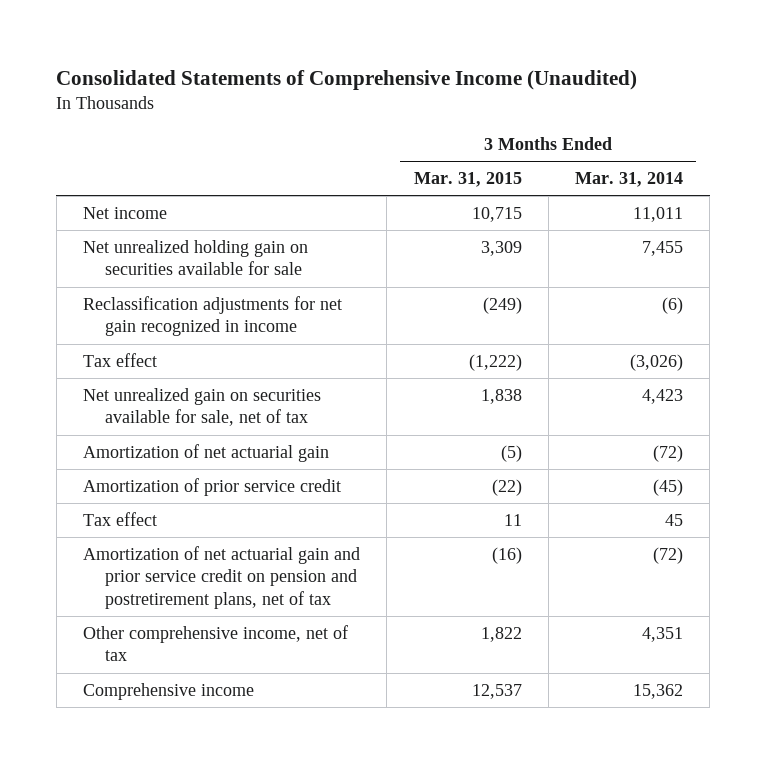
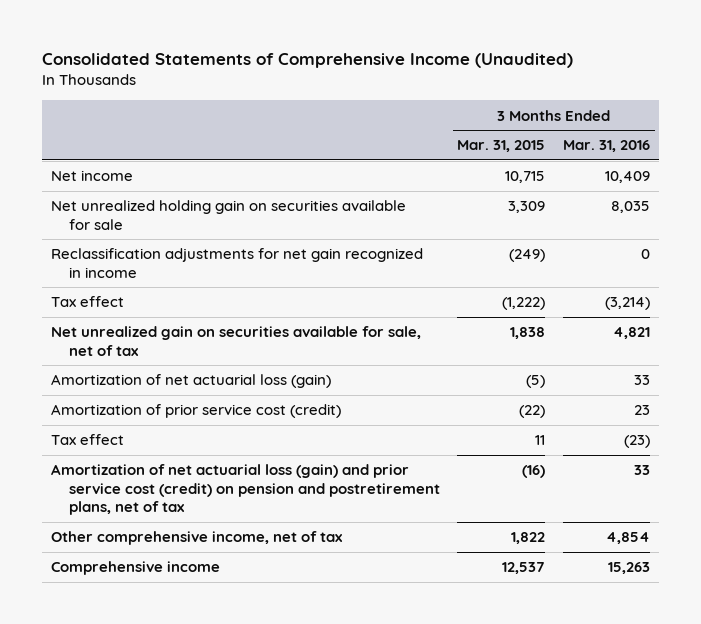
- | 3 Months Ended Mar. 31, 2015 | 3 Months Ended Mar. 31, 2014
+ | 3 Months Ended Mar. 31, 2015 | 3 Months Ended Mar. 31, 2016
- Amortization of net actuarial gain | (5) | (72)
- Amortization of prior service credit | (22) | (45)
+ Amortization of net actuarial loss (gain) | (5) | 33
+ Amortization of prior service cost (credit) | (22) | 23
- Amortization of net actuarial gain and prior service credit on pension and postretirement plans, net of tax | (16) | (72)
+ Amortization of net actuarial loss (gain) and prior service cost (credit) on pension and postretirement plans, net of tax | (16) | 33

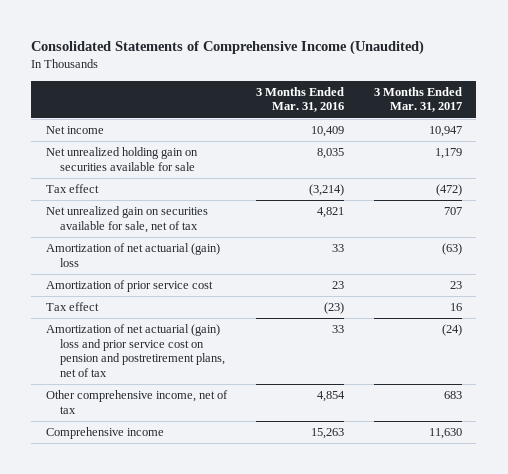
- | 3 Months Ended Mar. 31, 2015 | 3 Months Ended Mar. 31, 2016
+ | 3 Months Ended Mar. 31, 2016 | 3 Months Ended Mar. 31, 2017
- Reclassification adjustments for net gain recognized in income | (249) | 0
- Amortization of net actuarial loss (gain) | (5) | 33
- Amortization of prior service cost (credit) | (22) | 23
+ Amortization of net actuarial (gain) loss | 33 | (63)
+ Amortization of prior service cost | 23 | 23
- Amortization of net actuarial loss (gain) and prior service cost (credit) on pension and postretirement plans, net of tax | (16) | 33
+ Amortization of net actuarial (gain) loss and prior service cost on pension and postretirement plans, net of tax | 33 | (24)

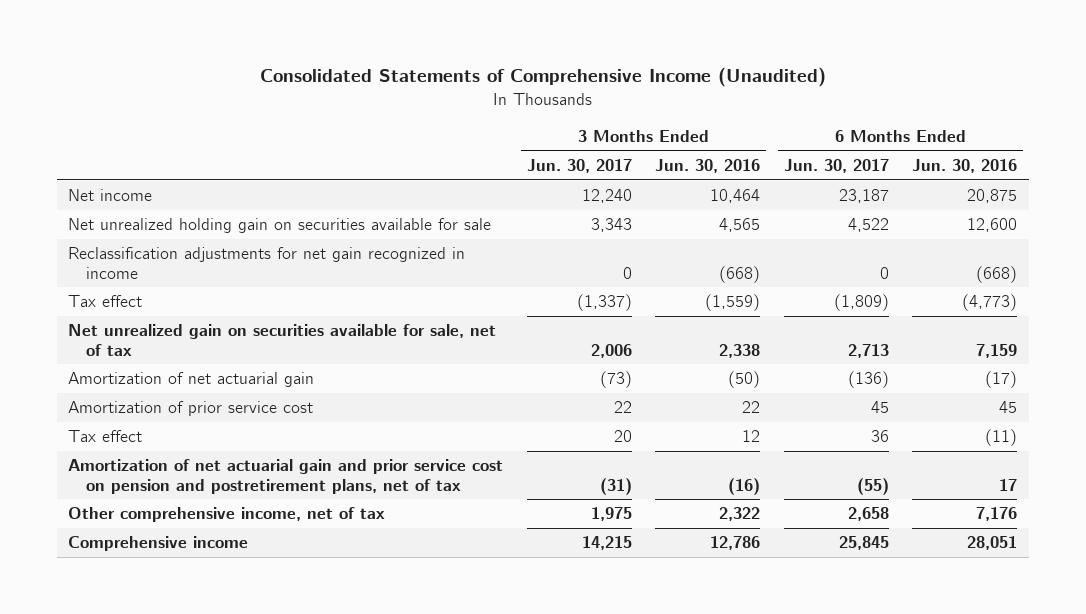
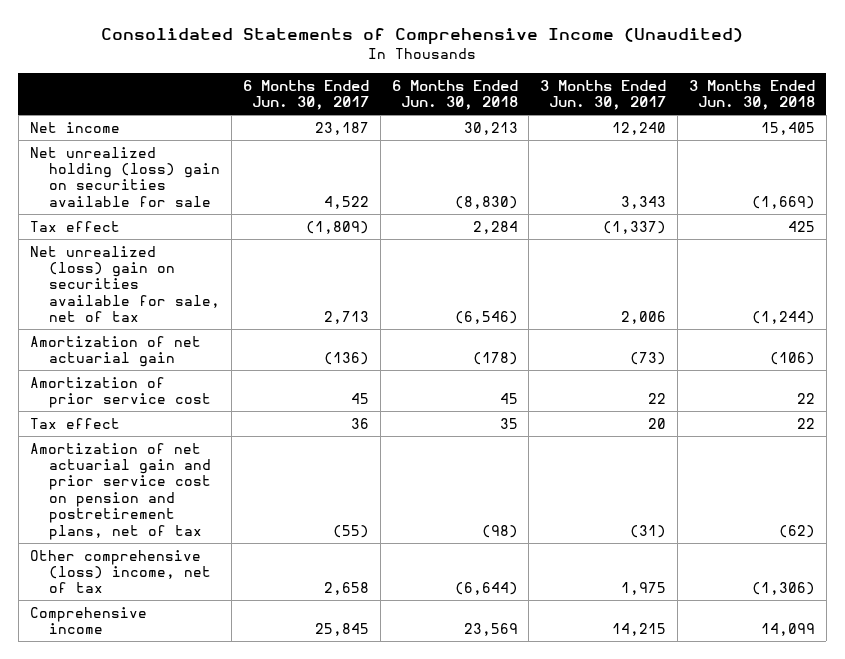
- | 3 Months Ended Jun. 30, 2017 | 3 Months Ended Jun. 30, 2016 | 6 Months Ended Jun. 30, 2017 | 6 Months Ended Jun. 30, 2016
+ | 6 Months Ended Jun. 30, 2017 | 6 Months Ended Jun. 30, 2018 | 3 Months Ended Jun. 30, 2017 | 3 Months Ended Jun. 30, 2018
- Net unrealized holding gain on securities available for sale | 3,343 | 4,565 | 4,522 | 12,600
- Reclassification adjustments for net gain recognized in income | 0 | (668) | 0 | (668)
+ Net unrealized holding (loss) gain on securities available for sale | 4,522 | (8,830) | 3,343 | (1,669)
- Net unrealized gain on securities available for sale, net of tax | 2,006 | 2,338 | 2,713 | 7,159
+ Net unrealized (loss) gain on securities available for sale, net of tax | 2,713 | (6,546) | 2,006 | (1,244)
- Other comprehensive income, net of tax | 1,975 | 2,322 | 2,658 | 7,176
+ Other comprehensive (loss) income, net of tax | 2,658 | (6,644) | 1,975 | (1,306)

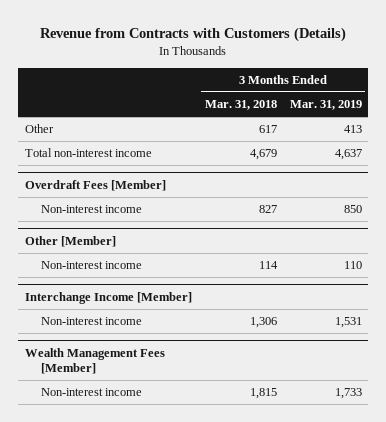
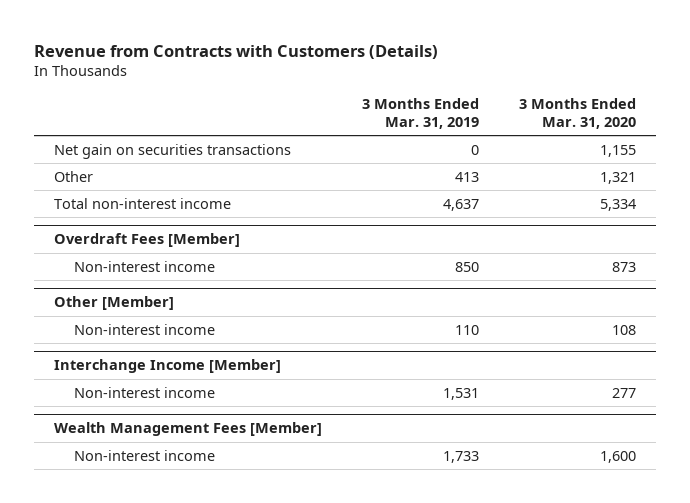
- | 3 Months Ended Mar. 31, 2018 | 3 Months Ended Mar. 31, 2019
+ | 3 Months Ended Mar. 31, 2019 | 3 Months Ended Mar. 31, 2020
+ Net gain on securities transactions | 0 | 1,155

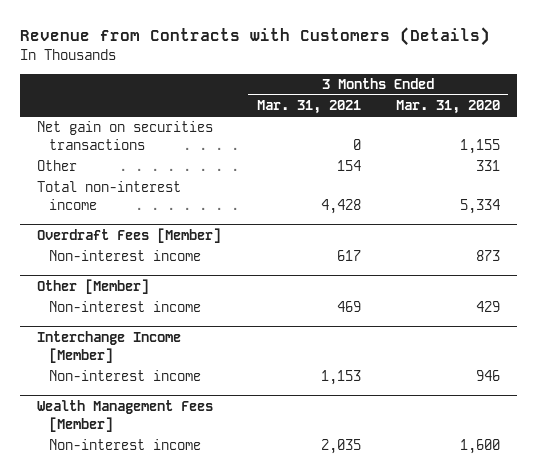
- | 3 Months Ended Mar. 31, 2019 | 3 Months Ended Mar. 31, 2020
+ | 3 Months Ended Mar. 31, 2021 | 3 Months Ended Mar. 31, 2020
- Other | 413 | 1,321
+ Other | 154 | 331
@ Other [Member]
- Non-interest income | 110 | 108
+ Non-interest income | 469 | 429
@ Interchange Income [Member]
- Non-interest income | 1,531 | 277
+ Non-interest income | 1,153 | 946

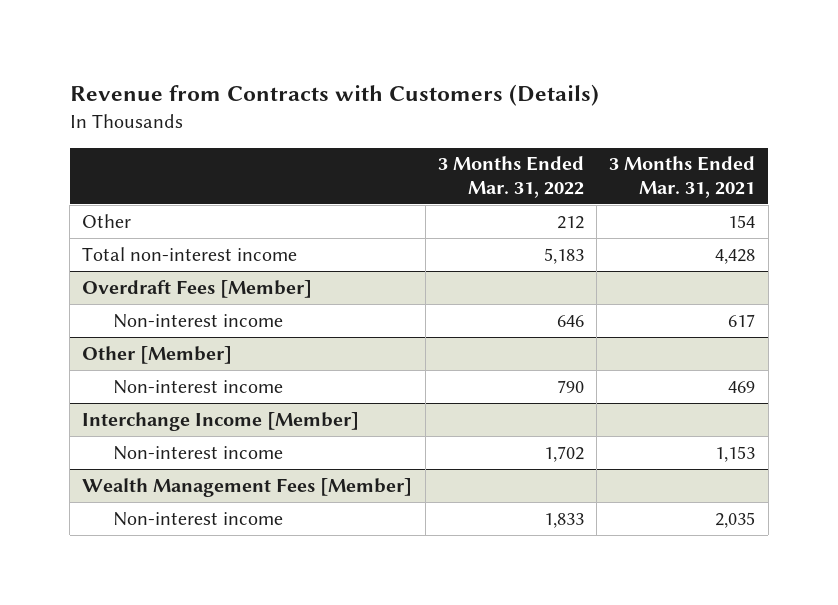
- | 3 Months Ended Mar. 31, 2021 | 3 Months Ended Mar. 31, 2020
+ | 3 Months Ended Mar. 31, 2022 | 3 Months Ended Mar. 31, 2021
- Net gain on securities transactions | 0 | 1,155

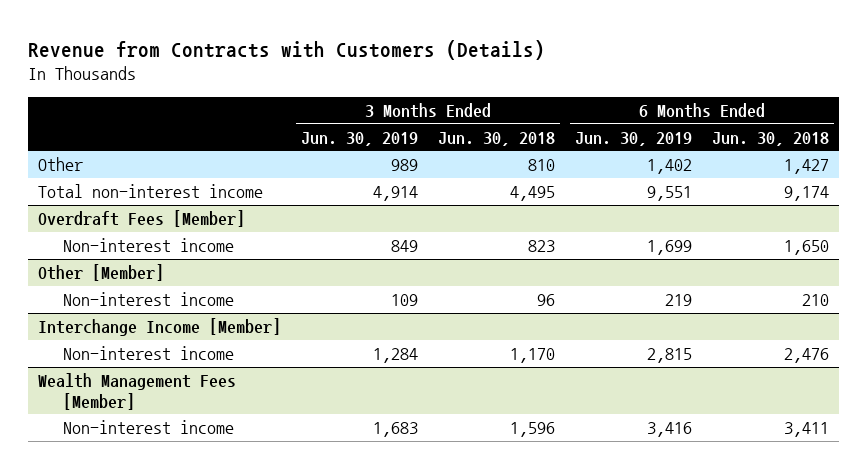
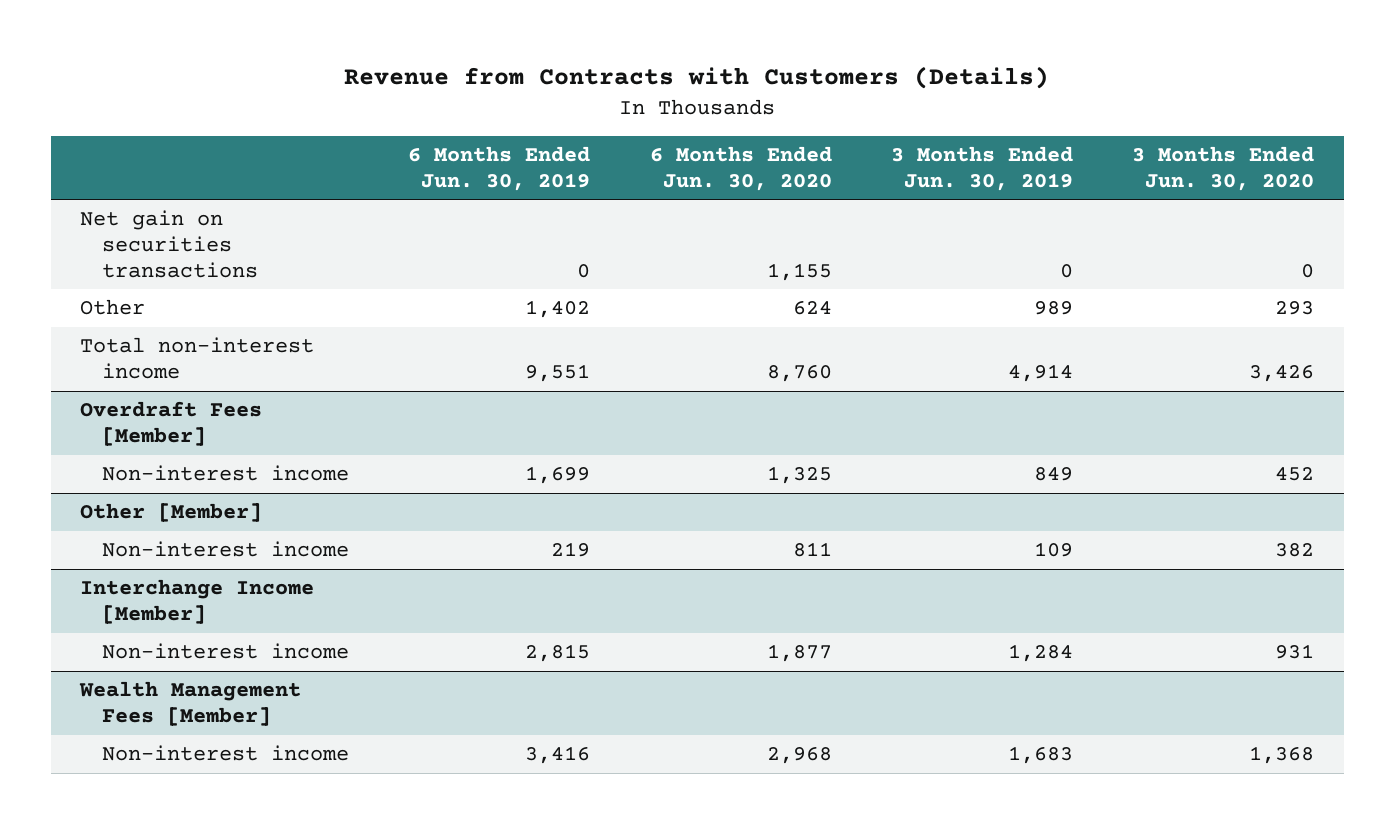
- | 3 Months Ended Jun. 30, 2019 | 3 Months Ended Jun. 30, 2018 | 6 Months Ended Jun. 30, 2019 | 6 Months Ended Jun. 30, 2018
+ | 6 Months Ended Jun. 30, 2019 | 6 Months Ended Jun. 30, 2020 | 3 Months Ended Jun. 30, 2019 | 3 Months Ended Jun. 30, 2020
+ Net gain on securities transactions | 0 | 1,155 | 0 | 0

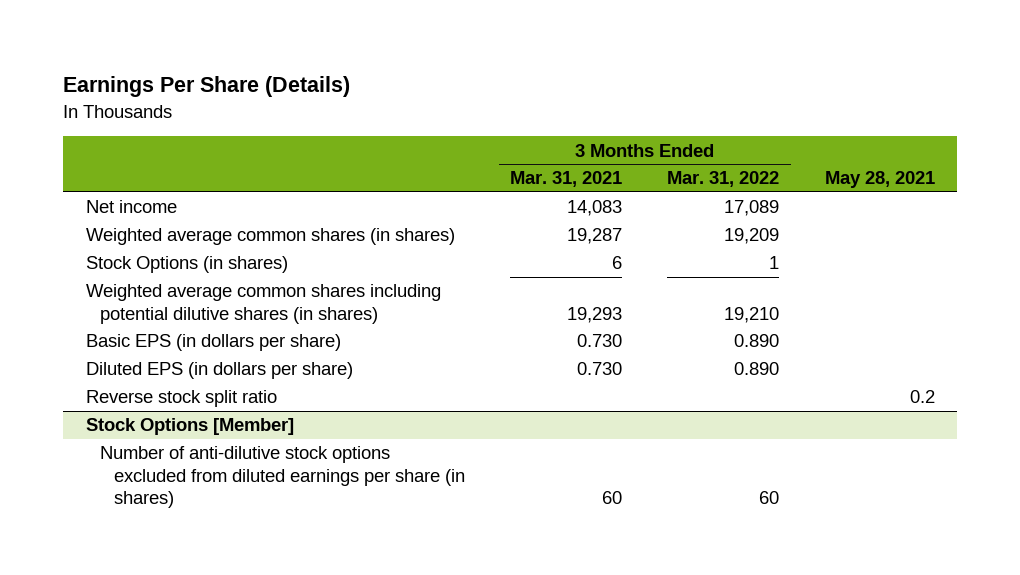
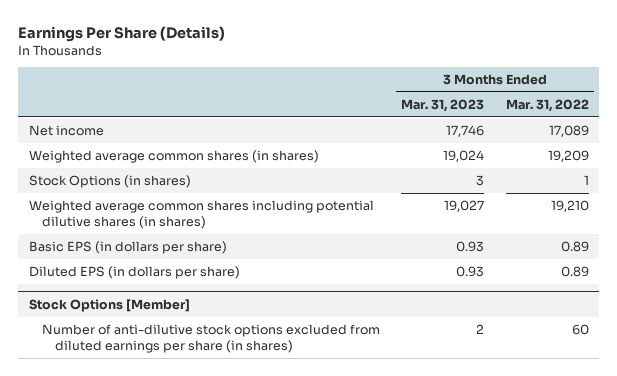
- | 3 Months Ended Mar. 31, 2021 | 3 Months Ended Mar. 31, 2022 | May 28, 2021
+ | 3 Months Ended Mar. 31, 2023 | 3 Months Ended Mar. 31, 2022
- Basic EPS (in dollars per share) | 0.730 | 0.890 |
- Diluted EPS (in dollars per share) | 0.730 | 0.890 |
- Reverse stock split ratio | | | 0.2
+ Basic EPS (in dollars per share) | 0.93 | 0.89
+ Diluted EPS (in dollars per share) | 0.93 | 0.89

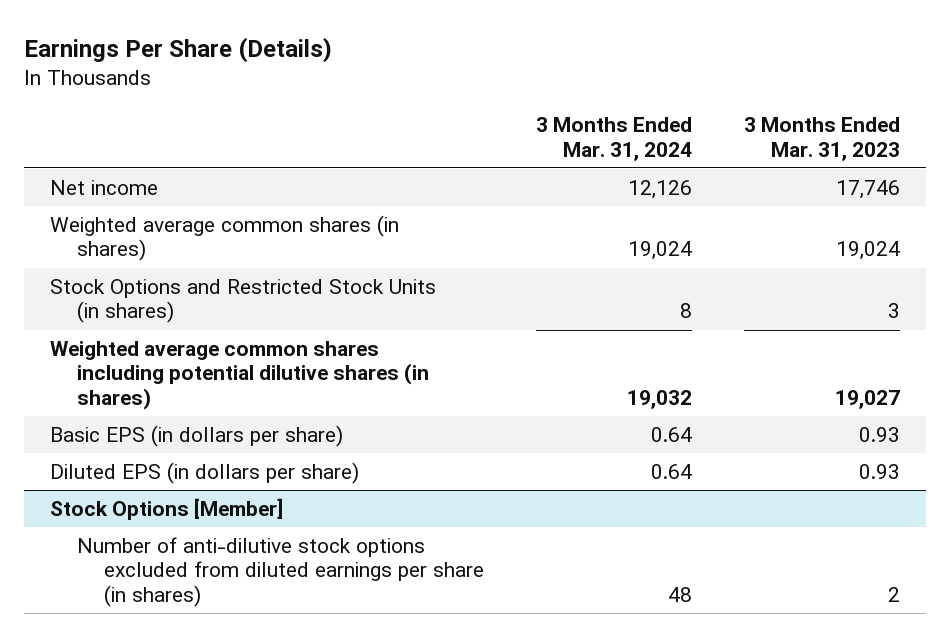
- | 3 Months Ended Mar. 31, 2023 | 3 Months Ended Mar. 31, 2022
+ | 3 Months Ended Mar. 31, 2024 | 3 Months Ended Mar. 31, 2023
- Stock Options (in shares) | 3 | 1
+ Stock Options and Restricted Stock Units (in shares) | 8 | 3

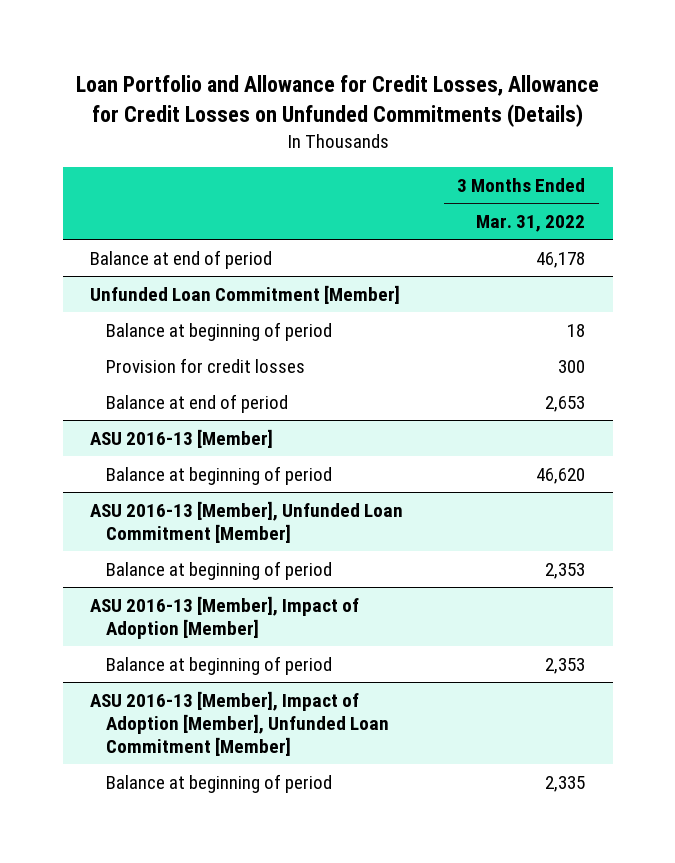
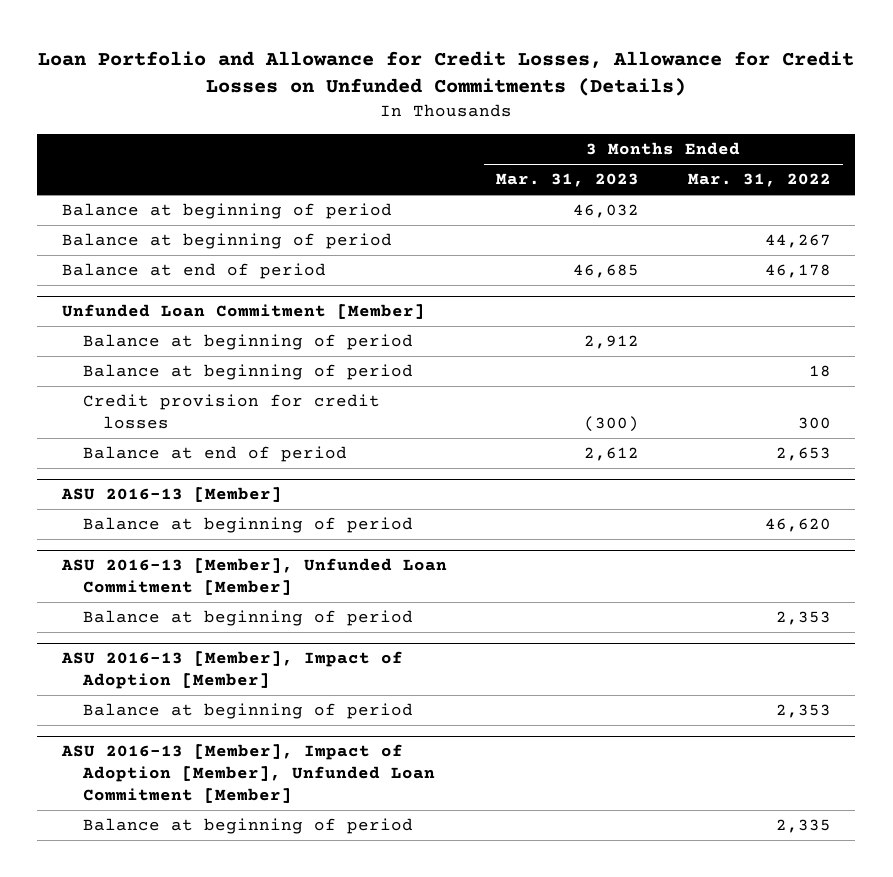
- | 3 Months Ended Mar. 31, 2022
+ | 3 Months Ended Mar. 31, 2023 | 3 Months Ended Mar. 31, 2022
+ Balance at beginning of period | 46,032 |
+ Balance at beginning of period | | 44,267
@ Unfunded Loan Commitment [Member]
+ Balance at beginning of period | 2,912 |
- Provision for credit losses | 300
+ Credit provision for credit losses | (300) | 300

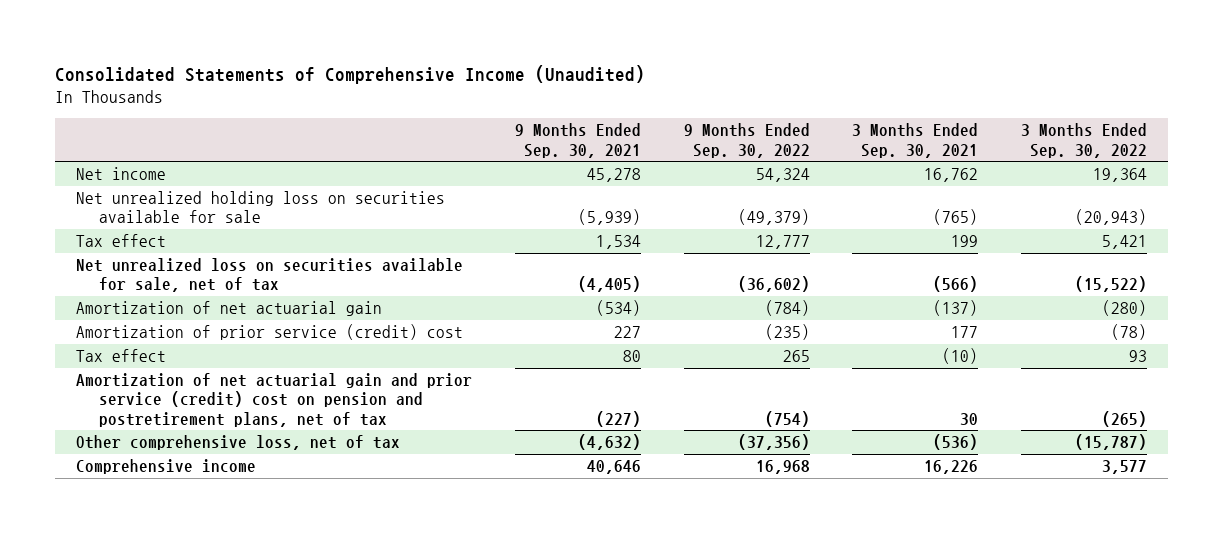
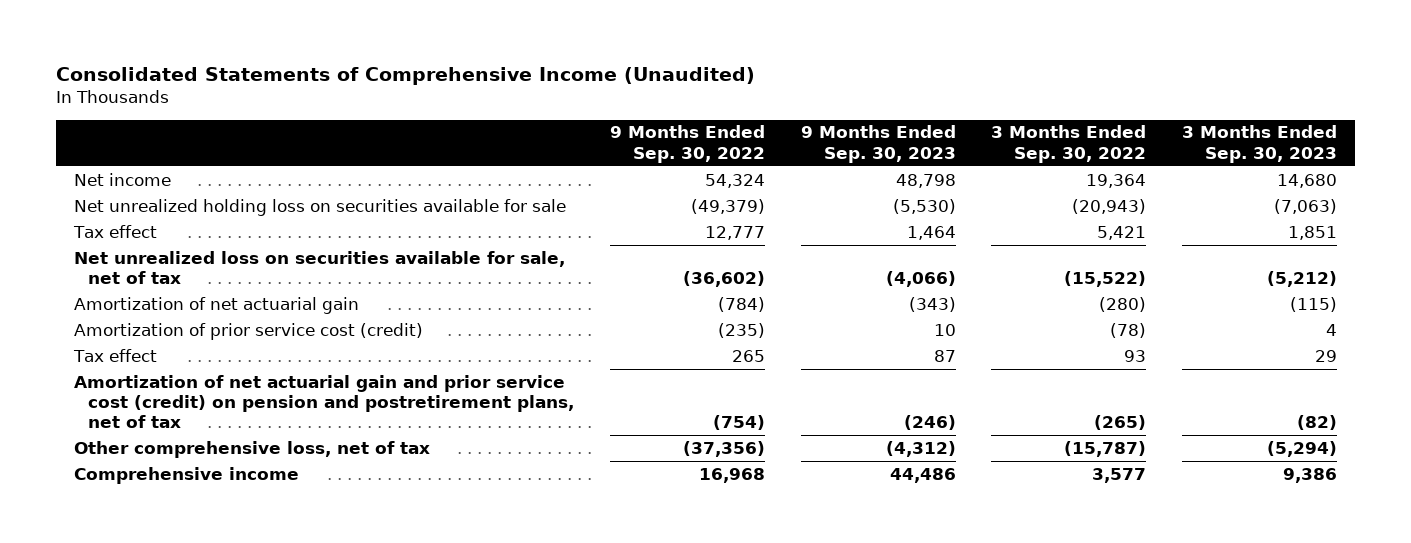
- | 9 Months Ended Sep. 30, 2021 | 9 Months Ended Sep. 30, 2022 | 3 Months Ended Sep. 30, 2021 | 3 Months Ended Sep. 30, 2022
+ | 9 Months Ended Sep. 30, 2022 | 9 Months Ended Sep. 30, 2023 | 3 Months Ended Sep. 30, 2022 | 3 Months Ended Sep. 30, 2023
- Amortization of prior service (credit) cost | 227 | (235) | 177 | (78)
+ Amortization of prior service cost (credit) | (235) | 10 | (78) | 4
- Amortization of net actuarial gain and prior service (credit) cost on pension and postretirement plans, net of tax | (227) | (754) | 30 | (265)
+ Amortization of net actuarial gain and prior service cost (credit) on pension and postretirement plans, net of tax | (754) | (246) | (265) | (82)

